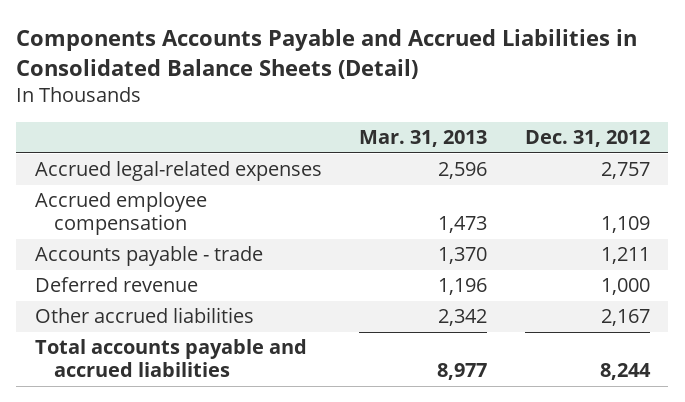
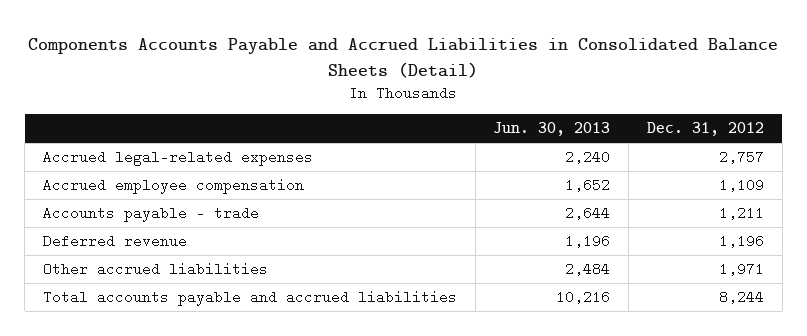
- | Mar. 31, 2013 | Dec. 31, 2012
+ | Jun. 30, 2013 | Dec. 31, 2012
- Deferred revenue | 1,196 | 1,000
- Other accrued liabilities | 2,342 | 2,167
+ Deferred revenue | 1,196 | 1,196
+ Other accrued liabilities | 2,484 | 1,971

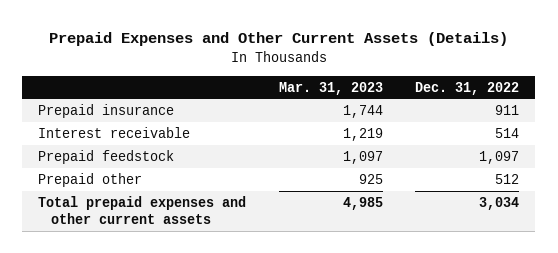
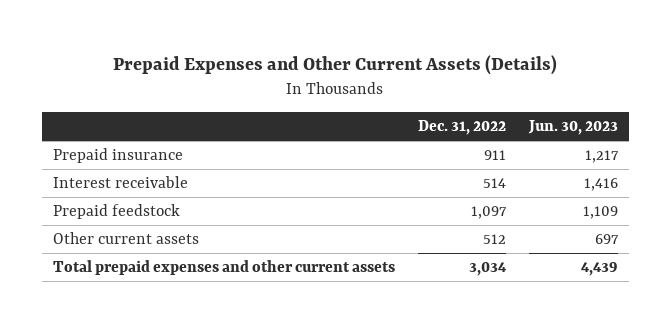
- | Mar. 31, 2023 | Dec. 31, 2022
+ | Dec. 31, 2022 | Jun. 30, 2023
- Prepaid other | 925 | 512
+ Other current assets | 512 | 697

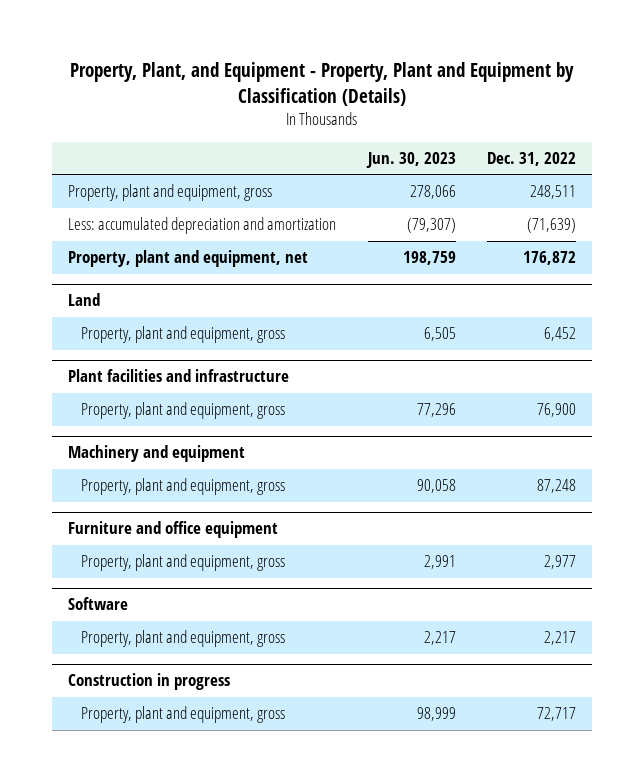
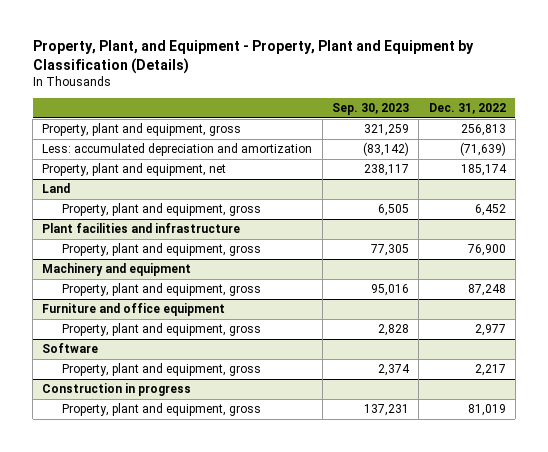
- | Jun. 30, 2023 | Dec. 31, 2022
+ | Sep. 30, 2023 | Dec. 31, 2022
- Property, plant and equipment, gross | 278,066 | 248,511
+ Property, plant and equipment, gross | 321,259 | 256,813
- Property, plant and equipment, net | 198,759 | 176,872
+ Property, plant and equipment, net | 238,117 | 185,174
@ Construction in progress
- Property, plant and equipment, gross | 98,999 | 72,717
+ Property, plant and equipment, gross | 137,231 | 81,019

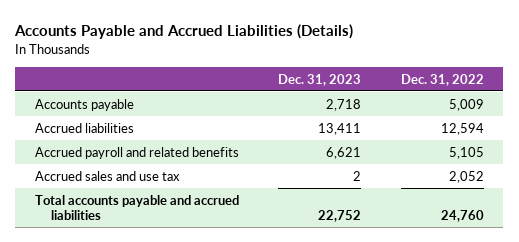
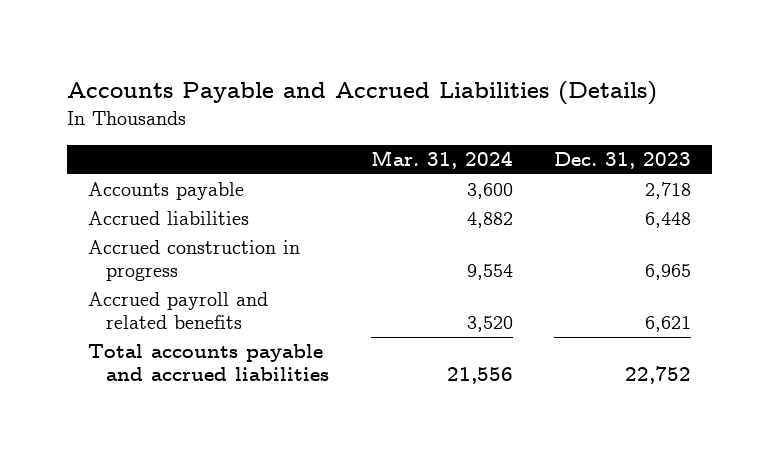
- | Dec. 31, 2023 | Dec. 31, 2022
+ | Mar. 31, 2024 | Dec. 31, 2023
- Accrued liabilities | 13,411 | 12,594
+ Accrued liabilities | 4,882 | 6,448
+ Accrued construction in progress | 9,554 | 6,965
- Accrued sales and use tax | 2 | 2,052

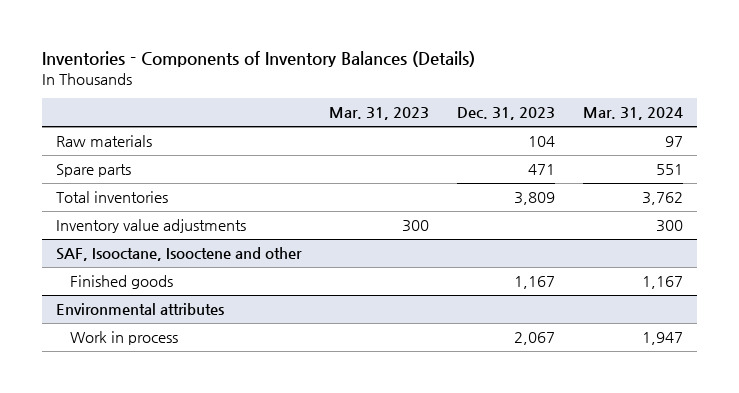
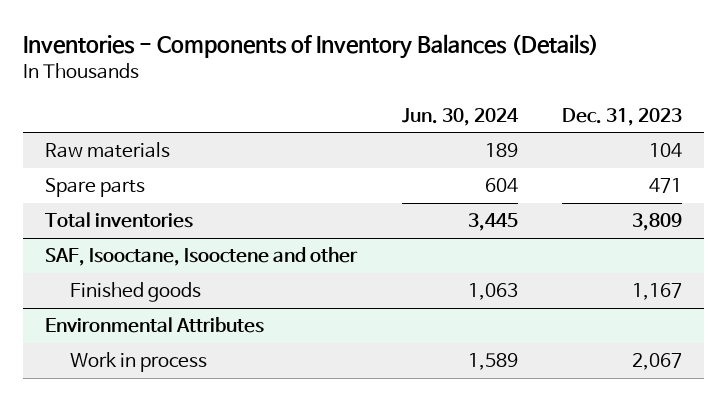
- | Mar. 31, 2023 | Dec. 31, 2023 | Mar. 31, 2024
+ | Jun. 30, 2024 | Dec. 31, 2023
- Inventory value adjustments | 300 | | 300
- Environmental attributes
+ Environmental Attributes

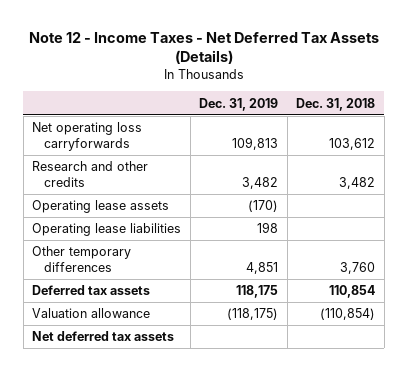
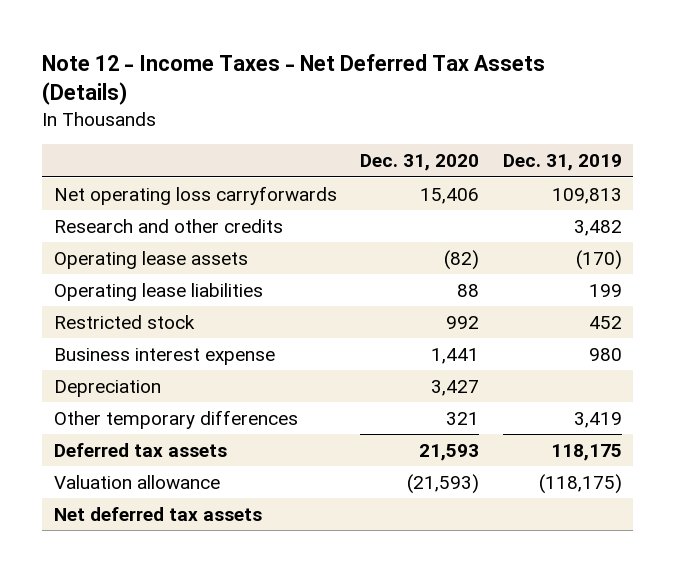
- | Dec. 31, 2019 | Dec. 31, 2018
+ | Dec. 31, 2020 | Dec. 31, 2019
- Operating lease liabilities | 198 |
- Other temporary differences | 4,851 | 3,760
+ Operating lease liabilities | 88 | 199
+ Restricted stock | 992 | 452
+ Business interest expense | 1,441 | 980
+ Depreciation | 3,427 |
+ Other temporary differences | 321 | 3,419

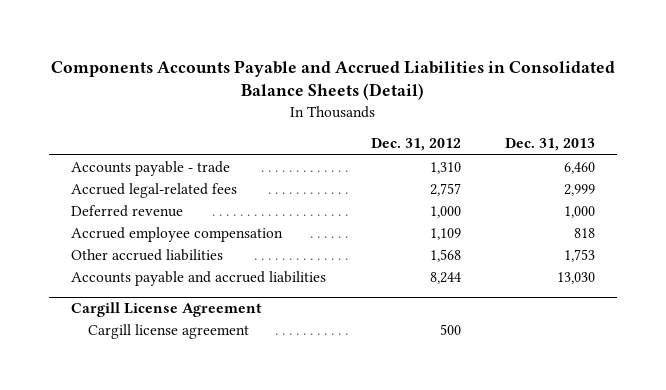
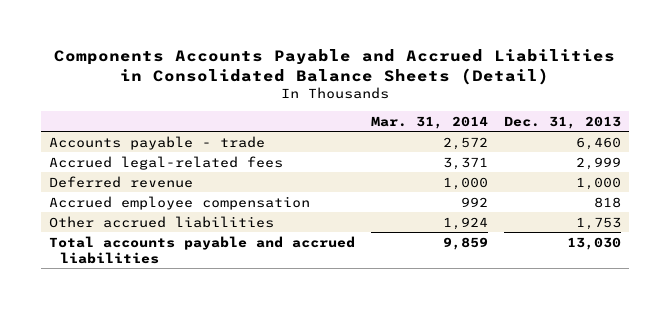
- | Dec. 31, 2012 | Dec. 31, 2013
+ | Mar. 31, 2014 | Dec. 31, 2013
- Accounts payable and accrued liabilities | 8,244 | 13,030
- Cargill License Agreement
- Cargill license agreement | 500 |
+ Total accounts payable and accrued liabilities | 9,859 | 13,030

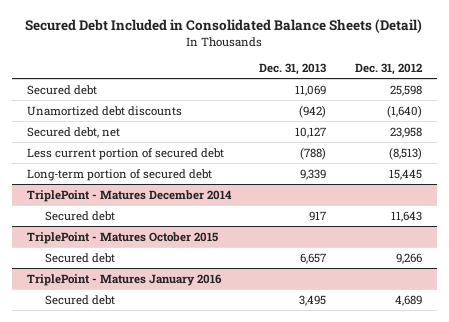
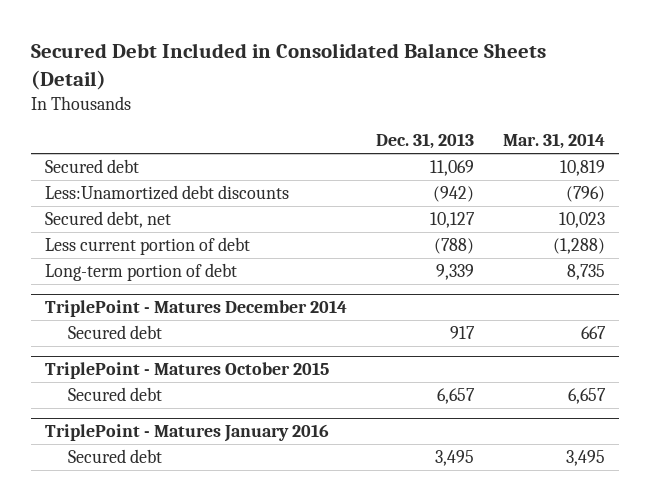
- | Dec. 31, 2013 | Dec. 31, 2012
+ | Dec. 31, 2013 | Mar. 31, 2014
- Unamortized debt discounts | (942) | (1,640)
+ Less:Unamortized debt discounts | (942) | (796)
- Less current portion of secured debt | (788) | (8,513)
- Long-term portion of secured debt | 9,339 | 15,445
+ Less current portion of debt | (788) | (1,288)
+ Long-term portion of debt | 9,339 | 8,735

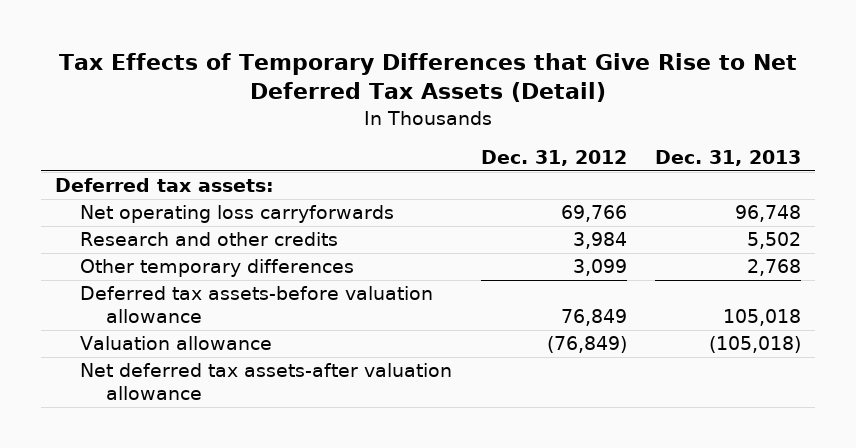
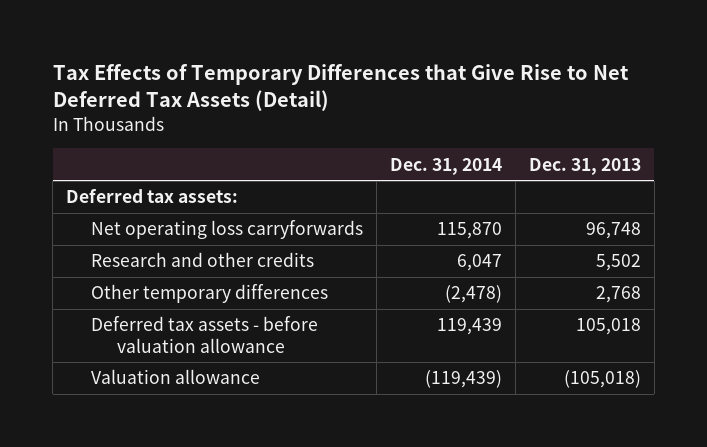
- | Dec. 31, 2012 | Dec. 31, 2013
+ | Dec. 31, 2014 | Dec. 31, 2013
- Deferred tax assets-before valuation allowance | 76,849 | 105,018
+ Deferred tax assets - before valuation allowance | 119,439 | 105,018
- Net deferred tax assets-after valuation allowance

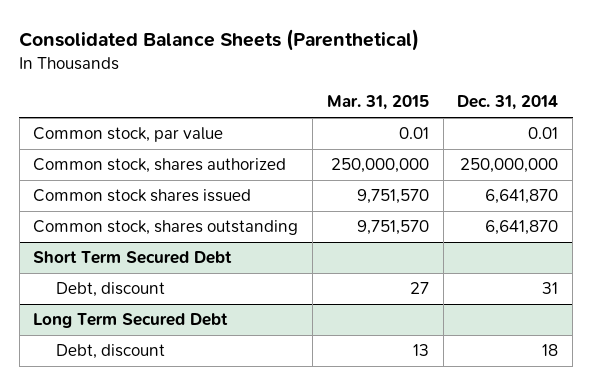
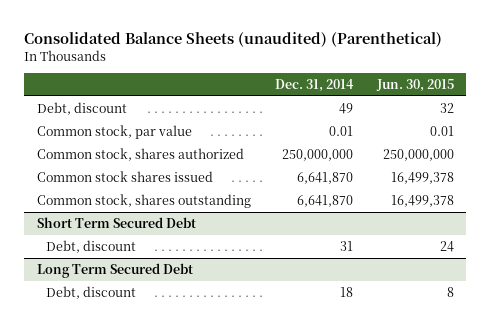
- Consolidated Balance Sheets (Parenthetical)
+ Consolidated Balance Sheets (unaudited) (Parenthetical)
- | Mar. 31, 2015 | Dec. 31, 2014
+ | Dec. 31, 2014 | Jun. 30, 2015
+ Debt, discount | 49 | 32

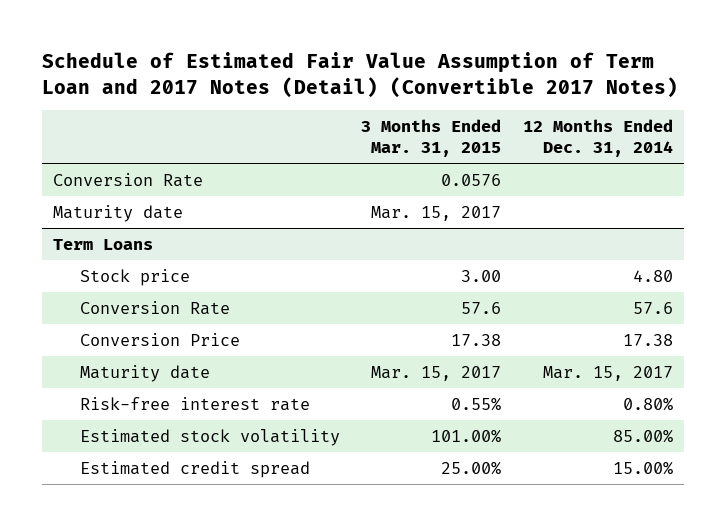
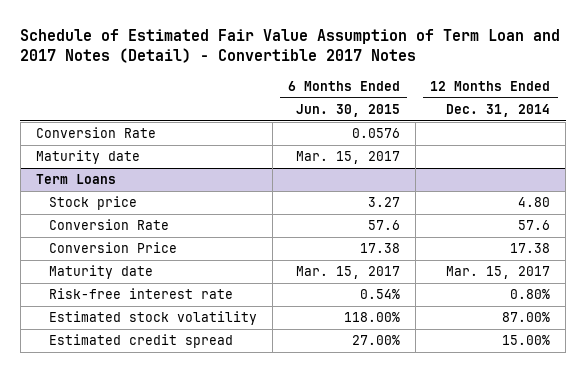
- Schedule of Estimated Fair Value Assumption of Term Loan and 2017 Notes (Detail) (Convertible 2017 Notes)
+ Schedule of Estimated Fair Value Assumption of Term Loan and 2017 Notes (Detail) - Convertible 2017 Notes
- | 3 Months Ended Mar. 31, 2015 | 12 Months Ended Dec. 31, 2014
+ | 6 Months Ended Jun. 30, 2015 | 12 Months Ended Dec. 31, 2014
@ Term Loans
- Estimated stock volatility | 101.00% | 85.00%
+ Estimated stock volatility | 118.00% | 87.00%

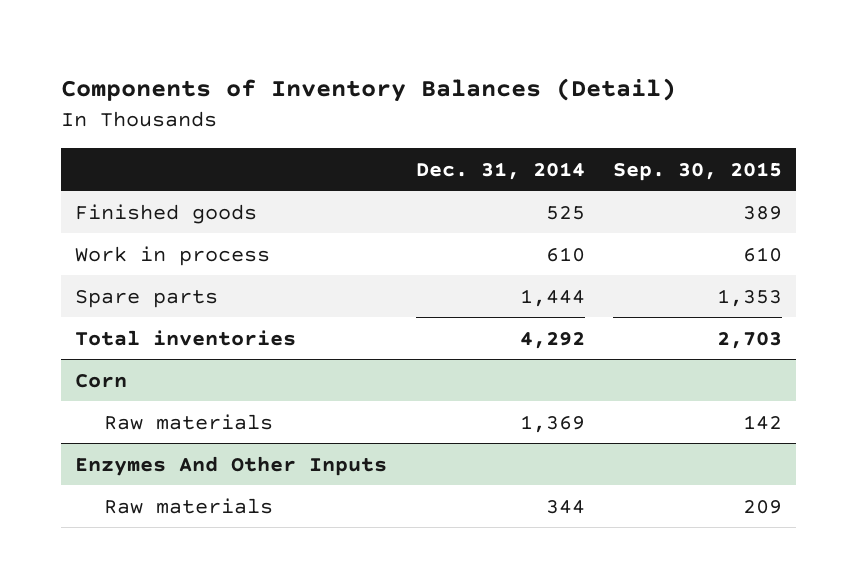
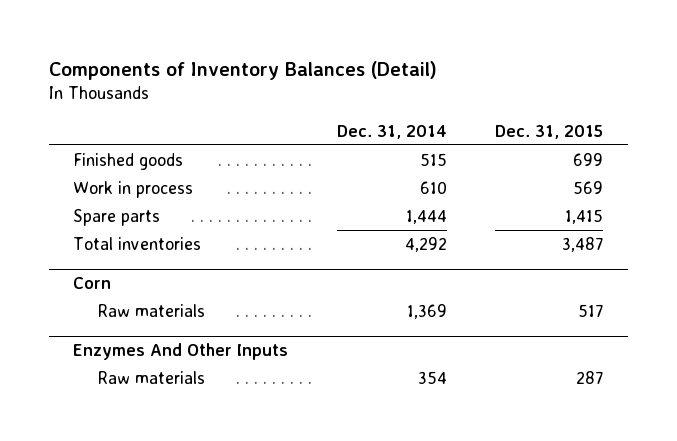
- | Dec. 31, 2014 | Sep. 30, 2015
+ | Dec. 31, 2014 | Dec. 31, 2015
- Finished goods | 525 | 389
+ Finished goods | 515 | 699
@ Enzymes And Other Inputs
- Raw materials | 344 | 209
+ Raw materials | 354 | 287

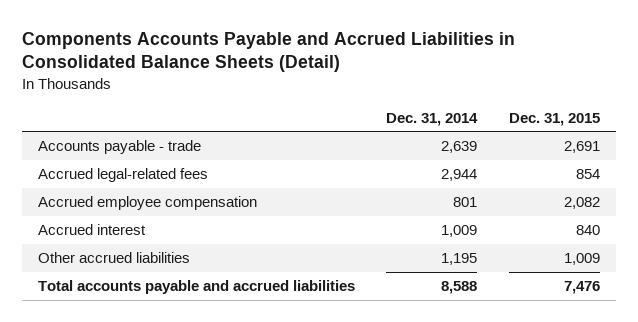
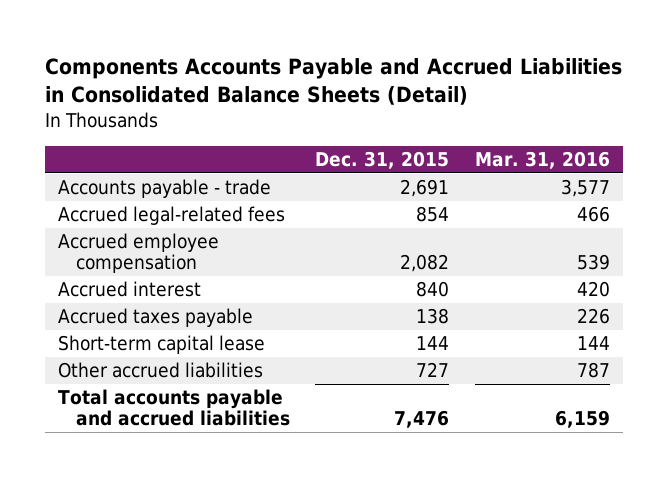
- | Dec. 31, 2014 | Dec. 31, 2015
+ | Dec. 31, 2015 | Mar. 31, 2016
- Other accrued liabilities | 1,195 | 1,009
+ Accrued taxes payable | 138 | 226
+ Short-term capital lease | 144 | 144
+ Other accrued liabilities | 727 | 787

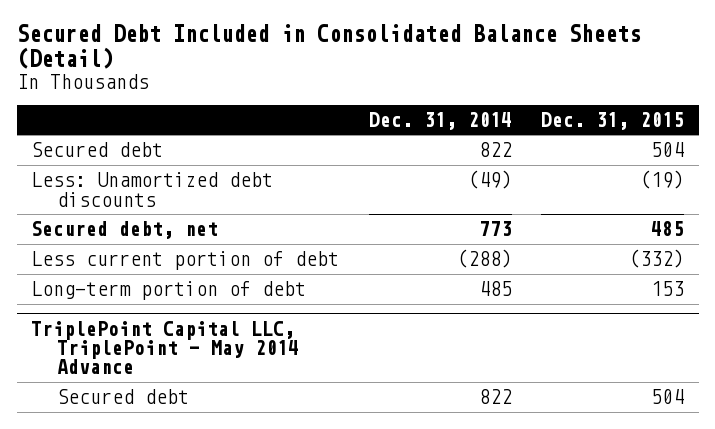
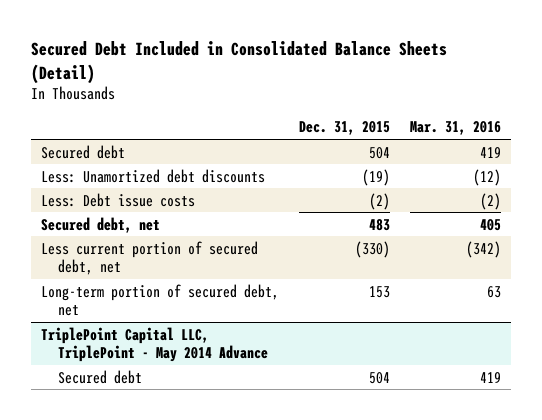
- | Dec. 31, 2014 | Dec. 31, 2015
+ | Dec. 31, 2015 | Mar. 31, 2016
- Secured debt, net | 773 | 485
- Less current portion of debt | (288) | (332)
- Long-term portion of debt | 485 | 153
+ Less: Debt issue costs | (2) | (2)
+ Secured debt, net | 483 | 405
+ Less current portion of secured debt, net | (330) | (342)
+ Long-term portion of secured debt, net | 153 | 63

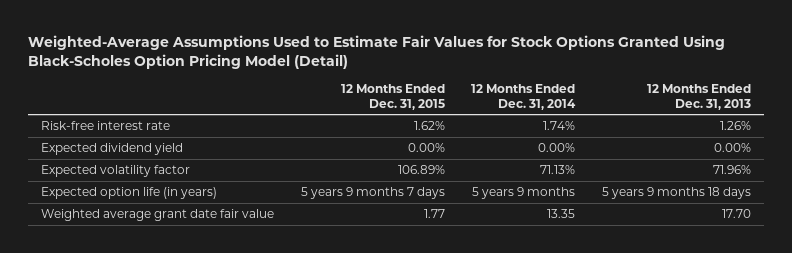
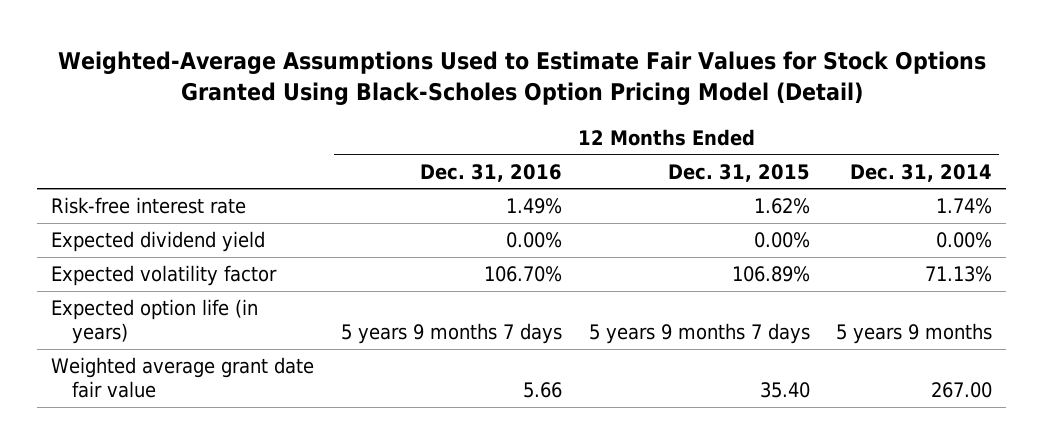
- | 12 Months Ended Dec. 31, 2015 | 12 Months Ended Dec. 31, 2014 | 12 Months Ended Dec. 31, 2013
+ | 12 Months Ended Dec. 31, 2016 | 12 Months Ended Dec. 31, 2015 | 12 Months Ended Dec. 31, 2014
- Weighted average grant date fair value | 1.77 | 13.35 | 17.70
+ Weighted average grant date fair value | 5.66 | 35.40 | 267.00

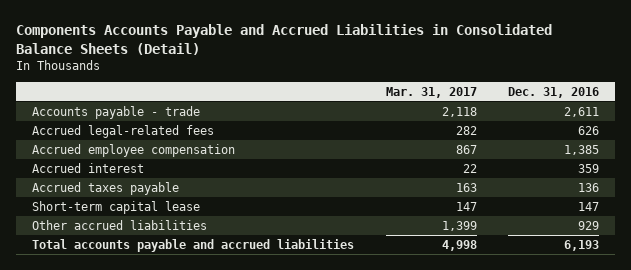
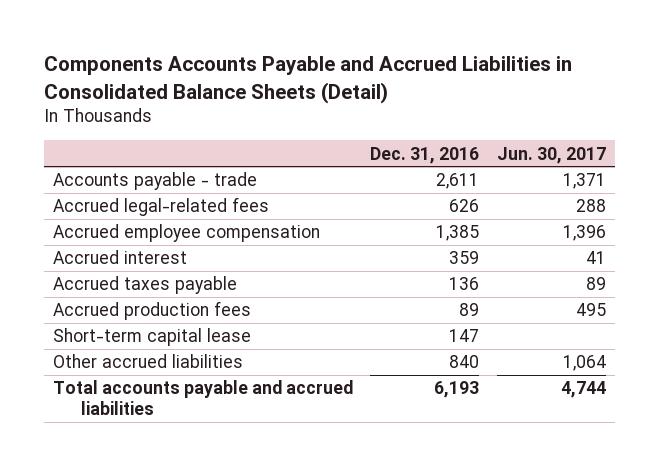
- | Mar. 31, 2017 | Dec. 31, 2016
+ | Dec. 31, 2016 | Jun. 30, 2017
+ Accrued production fees | 89 | 495
- Other accrued liabilities | 1,399 | 929
+ Other accrued liabilities | 840 | 1,064

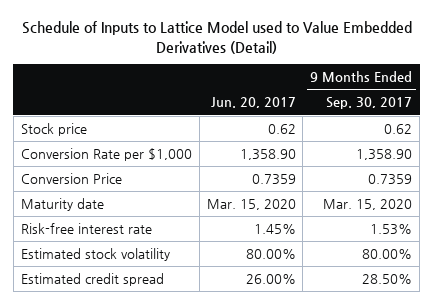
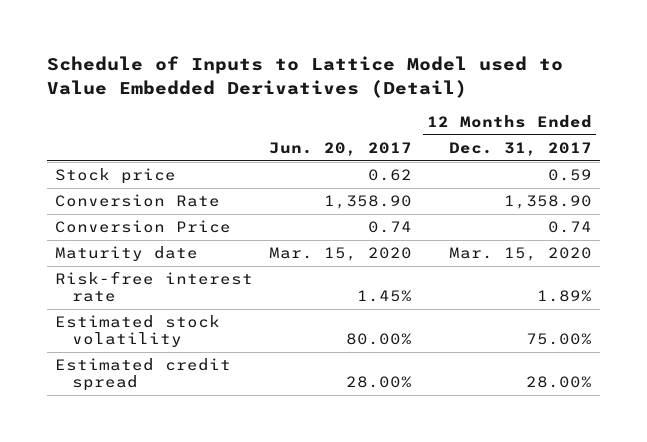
- | Jun. 20, 2017 | 9 Months Ended Sep. 30, 2017
+ | Jun. 20, 2017 | 12 Months Ended Dec. 31, 2017
- Conversion Rate per $1,000 | 1,358.90 | 1,358.90
- Conversion Price | 0.7359 | 0.7359
+ Conversion Rate | 1,358.90 | 1,358.90
+ Conversion Price | 0.74 | 0.74
- Estimated credit spread | 26.00% | 28.50%
+ Estimated credit spread | 28.00% | 28.00%

